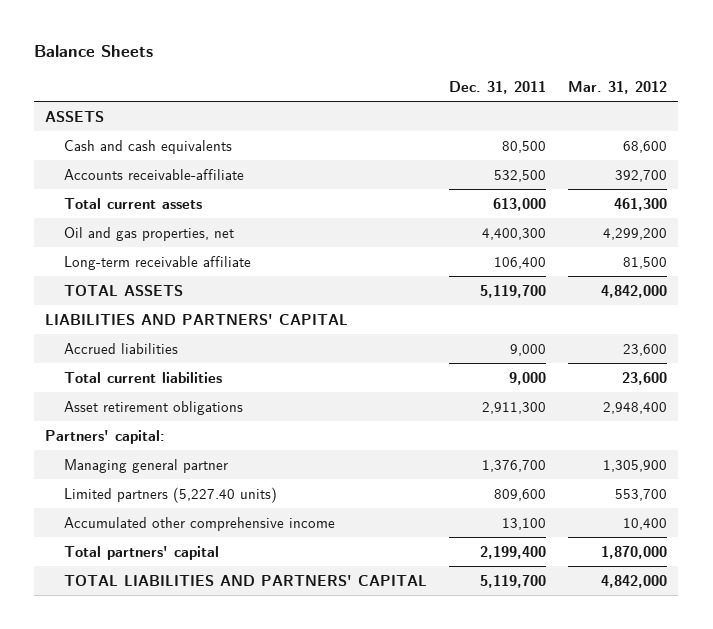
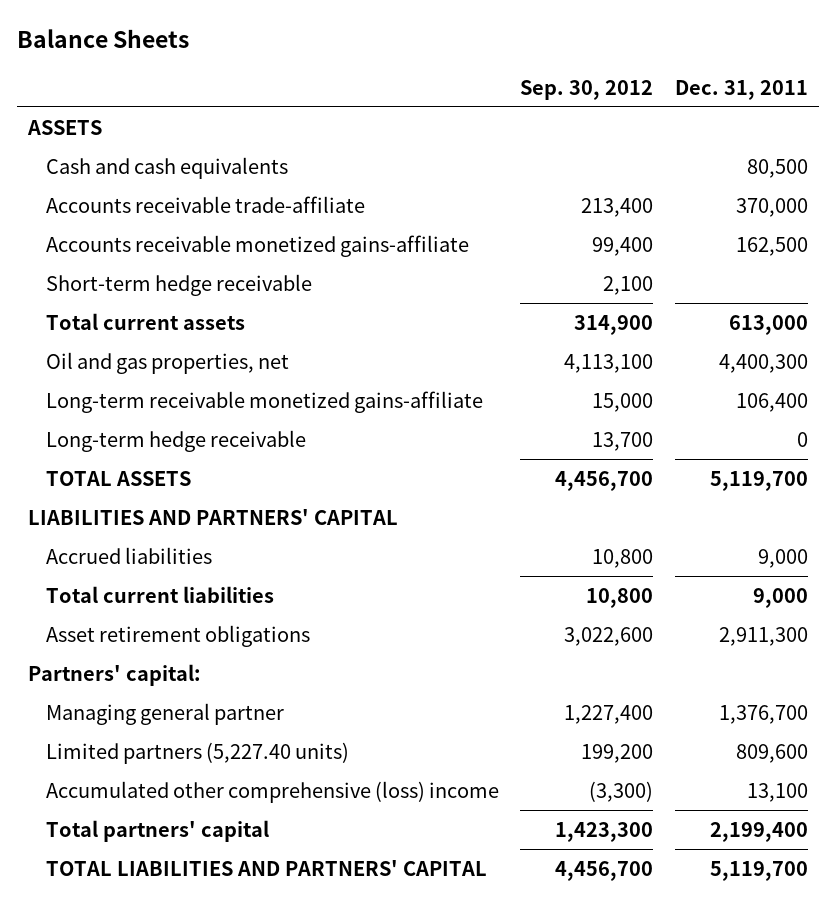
- | Dec. 31, 2011 | Mar. 31, 2012
+ | Sep. 30, 2012 | Dec. 31, 2011
- Accounts receivable-affiliate | 532,500 | 392,700
+ Accounts receivable trade-affiliate | 213,400 | 370,000
+ Accounts receivable monetized gains-affiliate | 99,400 | 162,500
+ Short-term hedge receivable | 2,100 |
- Long-term receivable affiliate | 106,400 | 81,500
+ Long-term receivable monetized gains-affiliate | 15,000 | 106,400
+ Long-term hedge receivable | 13,700 | 0
- Accumulated other comprehensive income | 13,100 | 10,400
+ Accumulated other comprehensive (loss) income | (3,300) | 13,100

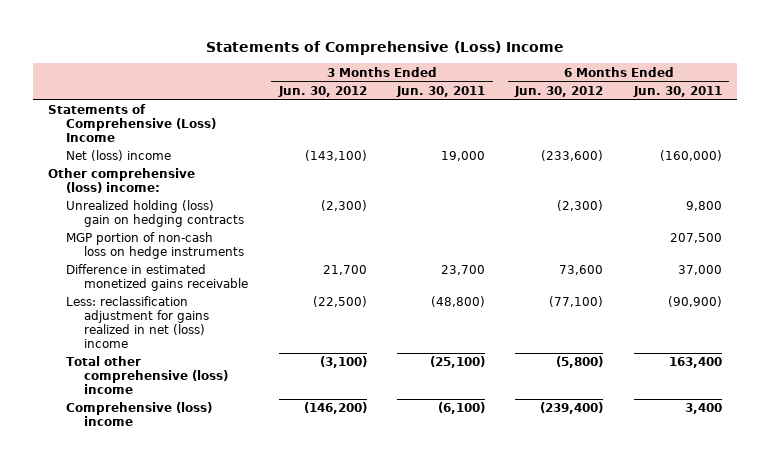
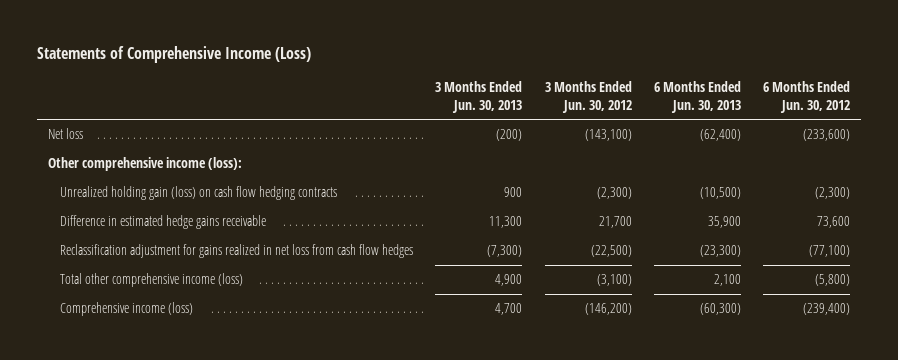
- Statements of Comprehensive (Loss) Income
+ Statements of Comprehensive Income (Loss)
- | 3 Months Ended Jun. 30, 2012 | 3 Months Ended Jun. 30, 2011 | 6 Months Ended Jun. 30, 2012 | 6 Months Ended Jun. 30, 2011
+ | 3 Months Ended Jun. 30, 2013 | 3 Months Ended Jun. 30, 2012 | 6 Months Ended Jun. 30, 2013 | 6 Months Ended Jun. 30, 2012
- Statements of Comprehensive (Loss) Income
- Net (loss) income | (143,100) | 19,000 | (233,600) | (160,000)
- Other comprehensive (loss) income:
- Unrealized holding (loss) gain on hedging contracts | (2,300) | | (2,300) | 9,800
- MGP portion of non-cash loss on hedge instruments | | | | 207,500
- Difference in estimated monetized gains receivable | 21,700 | 23,700 | 73,600 | 37,000
- Less: reclassification adjustment for gains realized in net (loss) income | (22,500) | (48,800) | (77,100) | (90,900)
- Total other comprehensive (loss) income | (3,100) | (25,100) | (5,800) | 163,400
- Comprehensive (loss) income | (146,200) | (6,100) | (239,400) | 3,400
+ Net loss | (200) | (143,100) | (62,400) | (233,600)
+ Other comprehensive income (loss):
+ Unrealized holding gain (loss) on cash flow hedging contracts | 900 | (2,300) | (10,500) | (2,300)
+ Difference in estimated hedge gains receivable | 11,300 | 21,700 | 35,900 | 73,600
+ Reclassification adjustment for gains realized in net loss from cash flow hedges | (7,300) | (22,500) | (23,300) | (77,100)
+ Total other comprehensive income (loss) | 4,900 | (3,100) | 2,100 | (5,800)
+ Comprehensive income (loss) | 4,700 | (146,200) | (60,300) | (239,400)

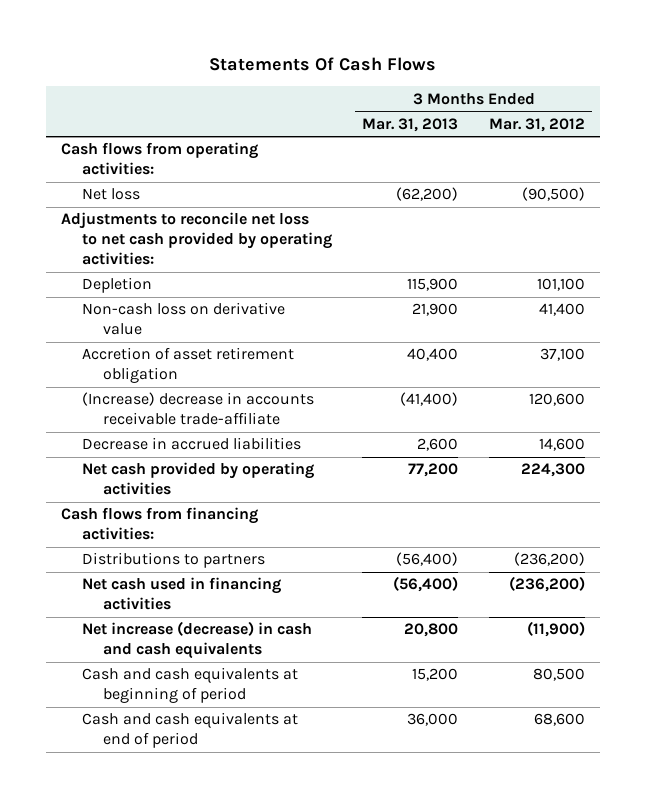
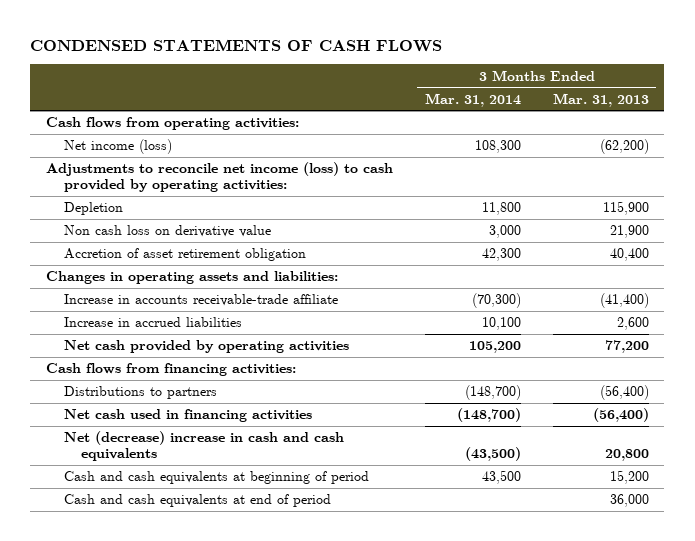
- Statements Of Cash Flows
+ CONDENSED STATEMENTS OF CASH FLOWS
- | 3 Months Ended Mar. 31, 2013 | 3 Months Ended Mar. 31, 2012
+ | 3 Months Ended Mar. 31, 2014 | 3 Months Ended Mar. 31, 2013
- Net loss | (62,200) | (90,500)
- Adjustments to reconcile net loss to net cash provided by operating activities:
+ Net income (loss) | 108,300 | (62,200)
+ Adjustments to reconcile net income (loss) to cash provided by operating activities:
- Non-cash loss on derivative value | 21,900 | 41,400
+ Non cash loss on derivative value | 3,000 | 21,900
- (Increase) decrease in accounts receivable trade-affiliate | (41,400) | 120,600
- Decrease in accrued liabilities | 2,600 | 14,600
+ Changes in operating assets and liabilities:
+ Increase in accounts receivable-trade affiliate | (70,300) | (41,400)
+ Increase in accrued liabilities | 10,100 | 2,600
- Net increase (decrease) in cash and cash equivalents | 20,800 | (11,900)
+ Net (decrease) increase in cash and cash equivalents | (43,500) | 20,800

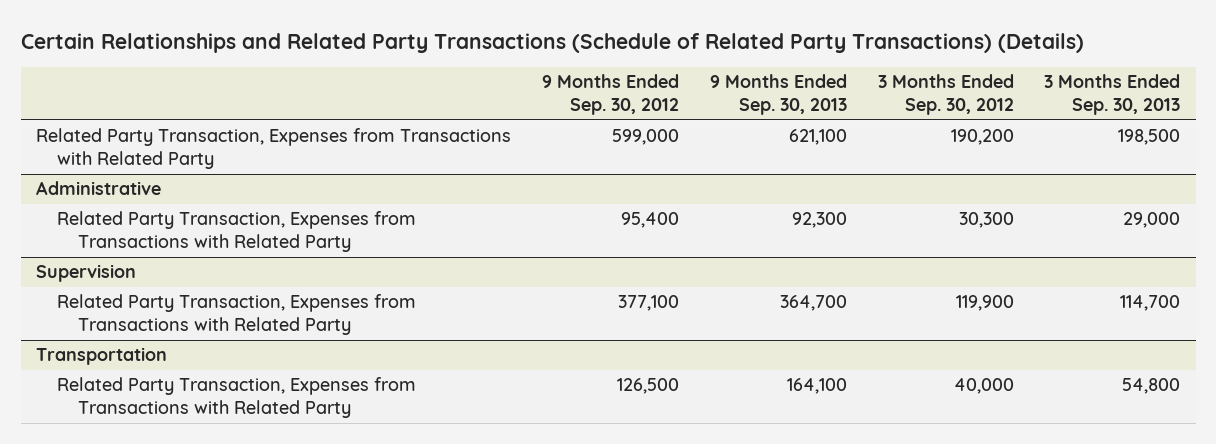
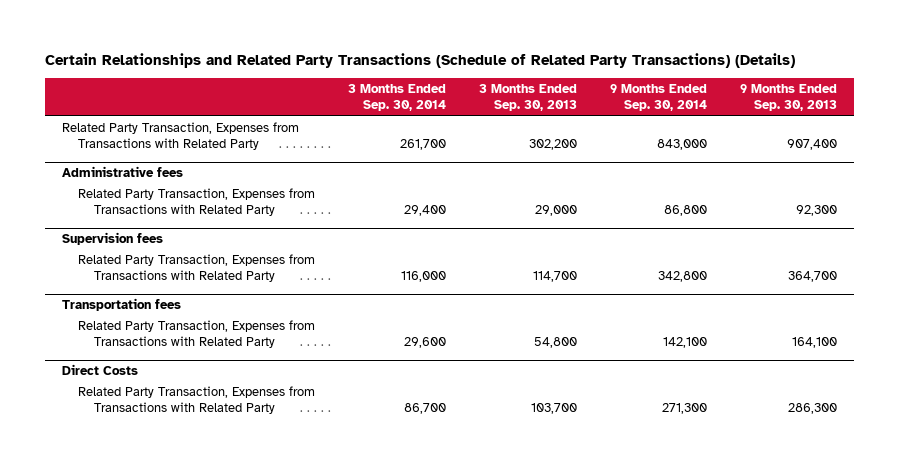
- | 9 Months Ended Sep. 30, 2012 | 9 Months Ended Sep. 30, 2013 | 3 Months Ended Sep. 30, 2012 | 3 Months Ended Sep. 30, 2013
+ | 3 Months Ended Sep. 30, 2014 | 3 Months Ended Sep. 30, 2013 | 9 Months Ended Sep. 30, 2014 | 9 Months Ended Sep. 30, 2013
- Related Party Transaction, Expenses from Transactions with Related Party | 599,000 | 621,100 | 190,200 | 198,500
- Administrative
+ Related Party Transaction, Expenses from Transactions with Related Party | 261,700 | 302,200 | 843,000 | 907,400
+ Administrative fees
- Supervision
+ Supervision fees
- Transportation
+ Transportation fees
+ Direct Costs
+ Related Party Transaction, Expenses from Transactions with Related Party | 86,700 | 103,700 | 271,300 | 286,300

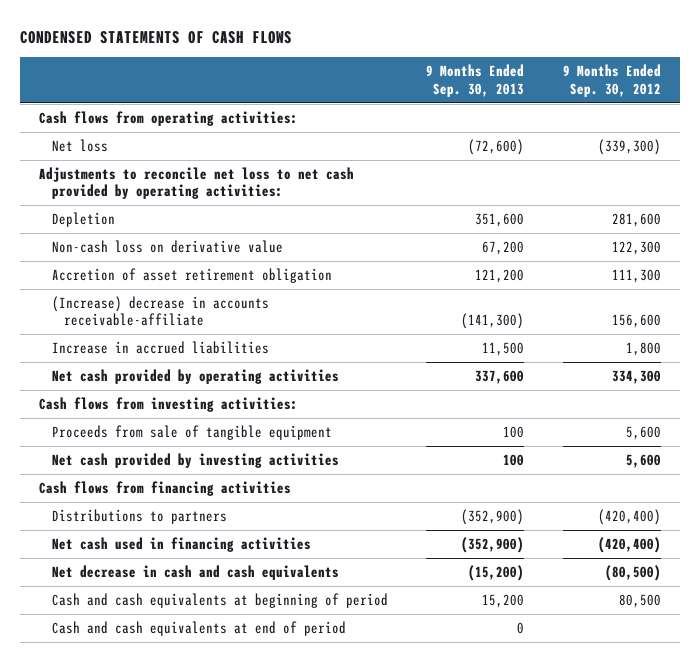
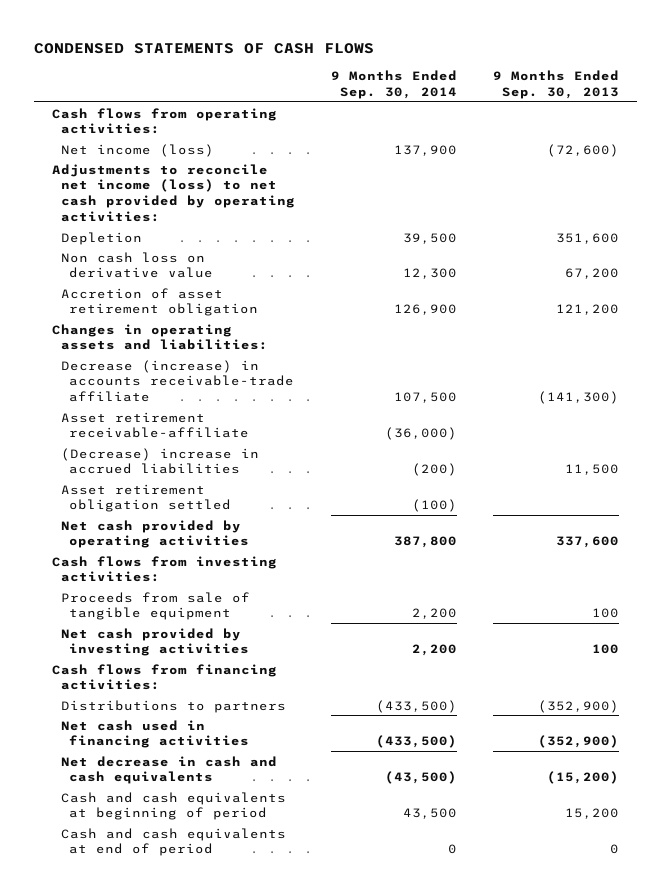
- | 9 Months Ended Sep. 30, 2013 | 9 Months Ended Sep. 30, 2012
+ | 9 Months Ended Sep. 30, 2014 | 9 Months Ended Sep. 30, 2013
- Net loss | (72,600) | (339,300)
- Adjustments to reconcile net loss to net cash provided by operating activities:
+ Net income (loss) | 137,900 | (72,600)
+ Adjustments to reconcile net income (loss) to net cash provided by operating activities:
- Non-cash loss on derivative value | 67,200 | 122,300
+ Non cash loss on derivative value | 12,300 | 67,200
- (Increase) decrease in accounts receivable-affiliate | (141,300) | 156,600
- Increase in accrued liabilities | 11,500 | 1,800
+ Changes in operating assets and liabilities:
+ Decrease (increase) in accounts receivable-trade affiliate | 107,500 | (141,300)
+ Asset retirement receivable-affiliate | (36,000) |
+ (Decrease) increase in accrued liabilities | (200) | 11,500
+ Asset retirement obligation settled | (100) |
- Cash flows from financing activities
+ Cash flows from financing activities:

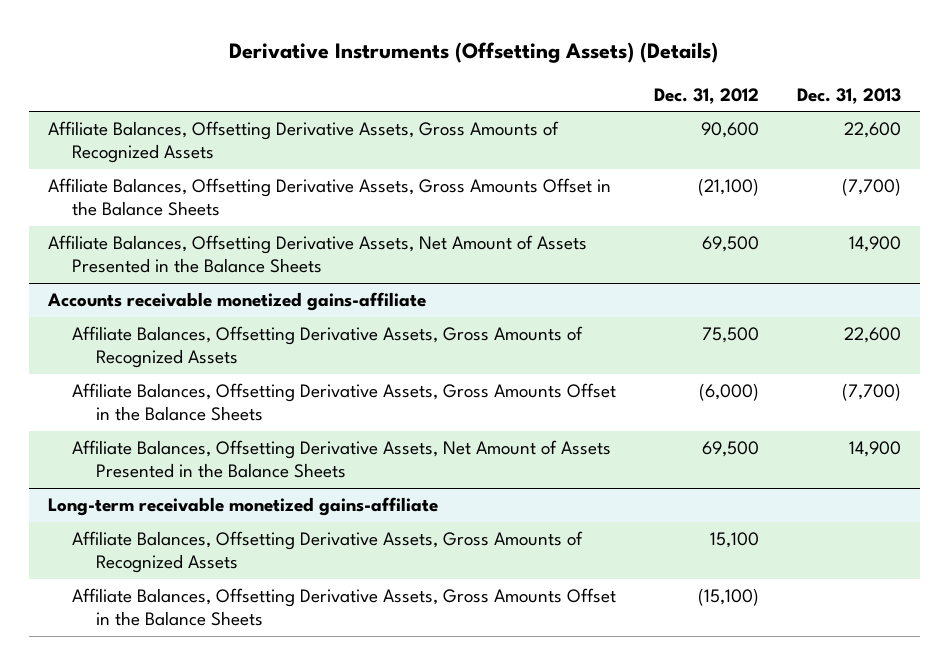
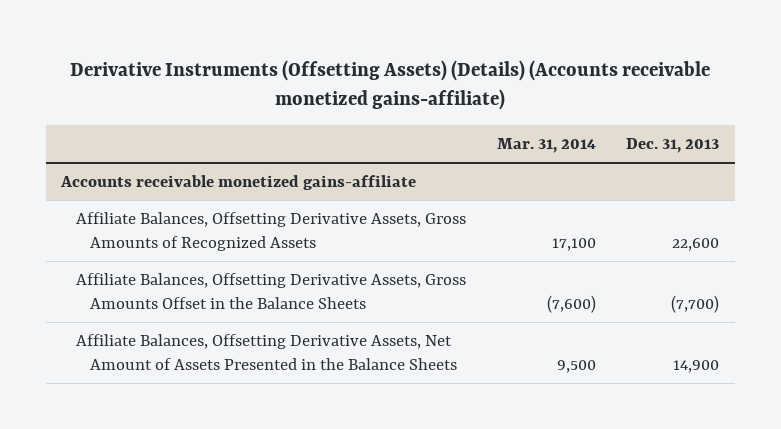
- Derivative Instruments (Offsetting Assets) (Details)
+ Derivative Instruments (Offsetting Assets) (Details) (Accounts receivable monetized gains-affiliate)
- | Dec. 31, 2012 | Dec. 31, 2013
+ | Mar. 31, 2014 | Dec. 31, 2013
- Affiliate Balances, Offsetting Derivative Assets, Gross Amounts of Recognized Assets | 90,600 | 22,600
- Affiliate Balances, Offsetting Derivative Assets, Gross Amounts Offset in the Balance Sheets | (21,100) | (7,700)
- Affiliate Balances, Offsetting Derivative Assets, Net Amount of Assets Presented in the Balance Sheets | 69,500 | 14,900
- Long-term receivable monetized gains-affiliate
- Affiliate Balances, Offsetting Derivative Assets, Gross Amounts of Recognized Assets | 15,100 |
- Affiliate Balances, Offsetting Derivative Assets, Gross Amounts Offset in the Balance Sheets | (15,100) |

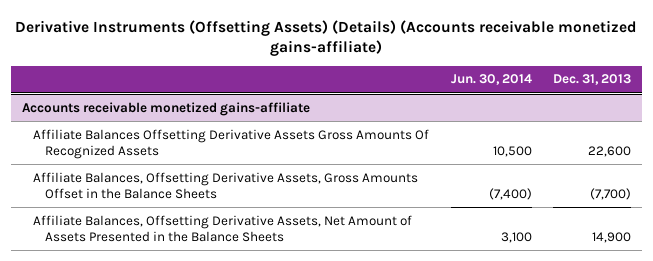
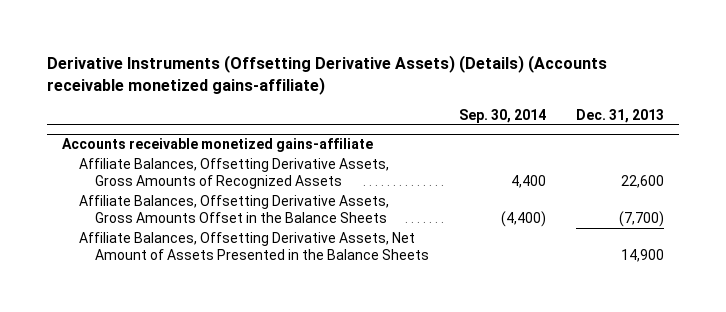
- Derivative Instruments (Offsetting Assets) (Details) (Accounts receivable monetized gains-affiliate)
+ Derivative Instruments (Offsetting Derivative Assets) (Details) (Accounts receivable monetized gains-affiliate)
- | Jun. 30, 2014 | Dec. 31, 2013
+ | Sep. 30, 2014 | Dec. 31, 2013
@ Accounts receivable monetized gains-affiliate
- Affiliate Balances Offsetting Derivative Assets Gross Amounts Of Recognized Assets | 10,500 | 22,600
+ Affiliate Balances, Offsetting Derivative Assets, Gross Amounts of Recognized Assets | 4,400 | 22,600

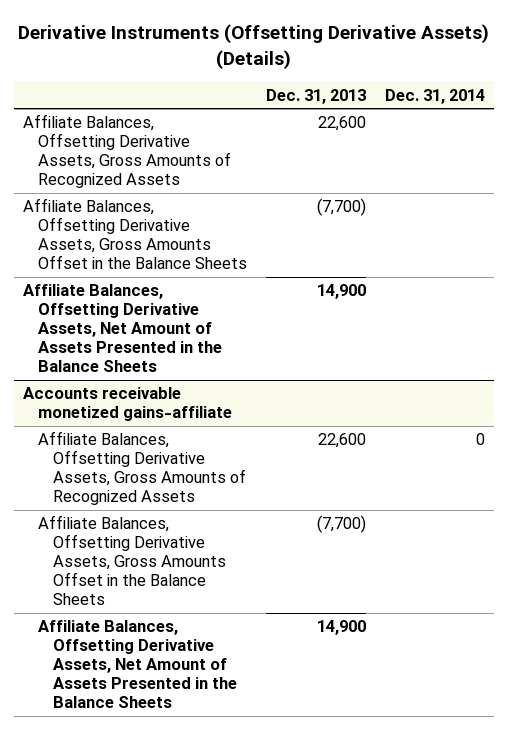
- Derivative Instruments (Offsetting Derivative Assets) (Details) (Accounts receivable monetized gains-affiliate)
+ Derivative Instruments (Offsetting Derivative Assets) (Details)
- | Sep. 30, 2014 | Dec. 31, 2013
+ | Dec. 31, 2013 | Dec. 31, 2014
+ Affiliate Balances, Offsetting Derivative Assets, Gross Amounts of Recognized Assets | 22,600 |
+ Affiliate Balances, Offsetting Derivative Assets, Gross Amounts Offset in the Balance Sheets | (7,700) |
+ Affiliate Balances, Offsetting Derivative Assets, Net Amount of Assets Presented in the Balance Sheets | 14,900 |

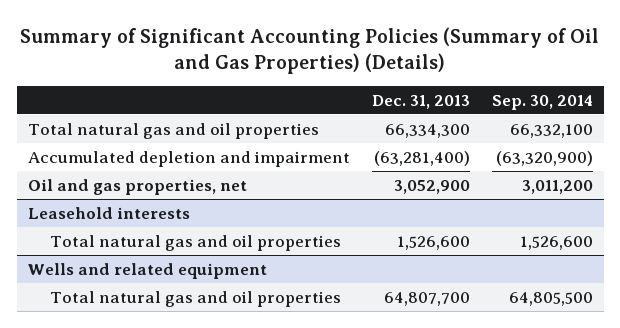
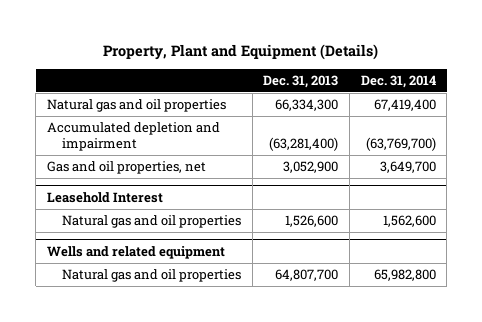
- Summary of Significant Accounting Policies (Summary of Oil and Gas Properties) (Details)
+ Property, Plant and Equipment (Details)
- | Dec. 31, 2013 | Sep. 30, 2014
+ | Dec. 31, 2013 | Dec. 31, 2014
- Total natural gas and oil properties | 66,334,300 | 66,332,100
+ Natural gas and oil properties | 66,334,300 | 67,419,400
- Oil and gas properties, net | 3,052,900 | 3,011,200
- Leasehold interests
- Total natural gas and oil properties | 1,526,600 | 1,526,600
+ Gas and oil properties, net | 3,052,900 | 3,649,700
+ Leasehold Interest
+ Natural gas and oil properties | 1,526,600 | 1,562,600
@ Wells and related equipment
- Total natural gas and oil properties | 64,807,700 | 64,805,500
+ Natural gas and oil properties | 64,807,700 | 65,982,800

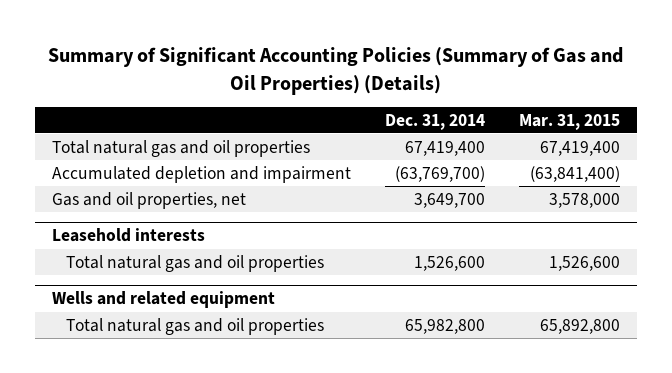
- Property, Plant and Equipment (Details)
+ Summary of Significant Accounting Policies (Summary of Gas and Oil Properties) (Details)
- | Dec. 31, 2013 | Dec. 31, 2014
+ | Dec. 31, 2014 | Mar. 31, 2015
- Natural gas and oil properties | 66,334,300 | 67,419,400
+ Total natural gas and oil properties | 67,419,400 | 67,419,400
- Leasehold Interest
- Natural gas and oil properties | 1,526,600 | 1,562,600
+ Leasehold interests
+ Total natural gas and oil properties | 1,526,600 | 1,526,600
@ Wells and related equipment
- Natural gas and oil properties | 64,807,700 | 65,982,800
+ Total natural gas and oil properties | 65,982,800 | 65,892,800

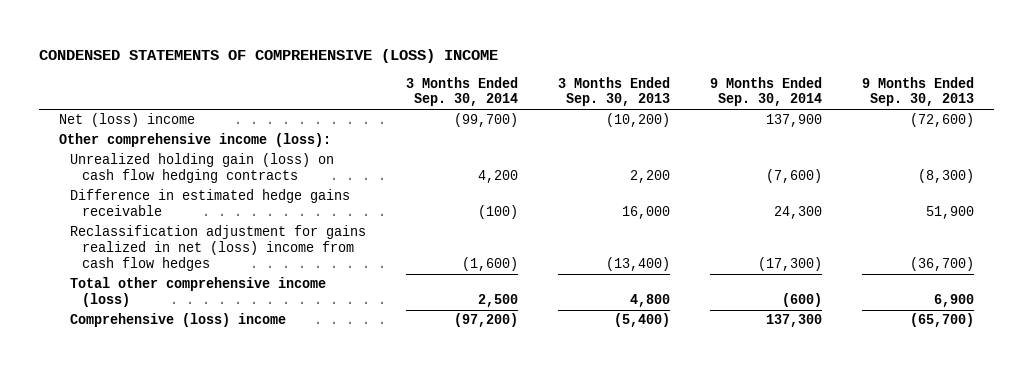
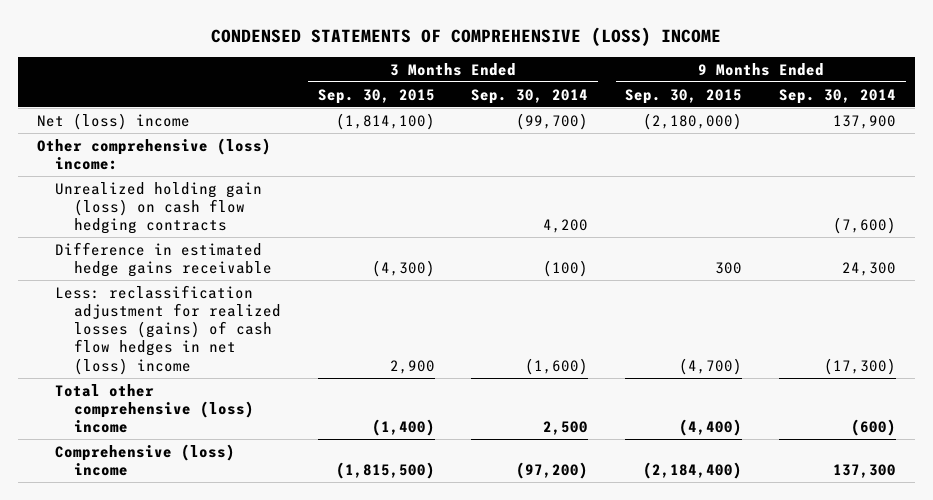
- | 3 Months Ended Sep. 30, 2014 | 3 Months Ended Sep. 30, 2013 | 9 Months Ended Sep. 30, 2014 | 9 Months Ended Sep. 30, 2013
+ | 3 Months Ended Sep. 30, 2015 | 3 Months Ended Sep. 30, 2014 | 9 Months Ended Sep. 30, 2015 | 9 Months Ended Sep. 30, 2014
- Other comprehensive income (loss):
+ Other comprehensive (loss) income:
- Reclassification adjustment for gains realized in net (loss) income from cash flow hedges | (1,600) | (13,400) | (17,300) | (36,700)
- Total other comprehensive income (loss) | 2,500 | 4,800 | (600) | 6,900
+ Less: reclassification adjustment for realized losses (gains) of cash flow hedges in net (loss) income | 2,900 | (1,600) | (4,700) | (17,300)
+ Total other comprehensive (loss) income | (1,400) | 2,500 | (4,400) | (600)

